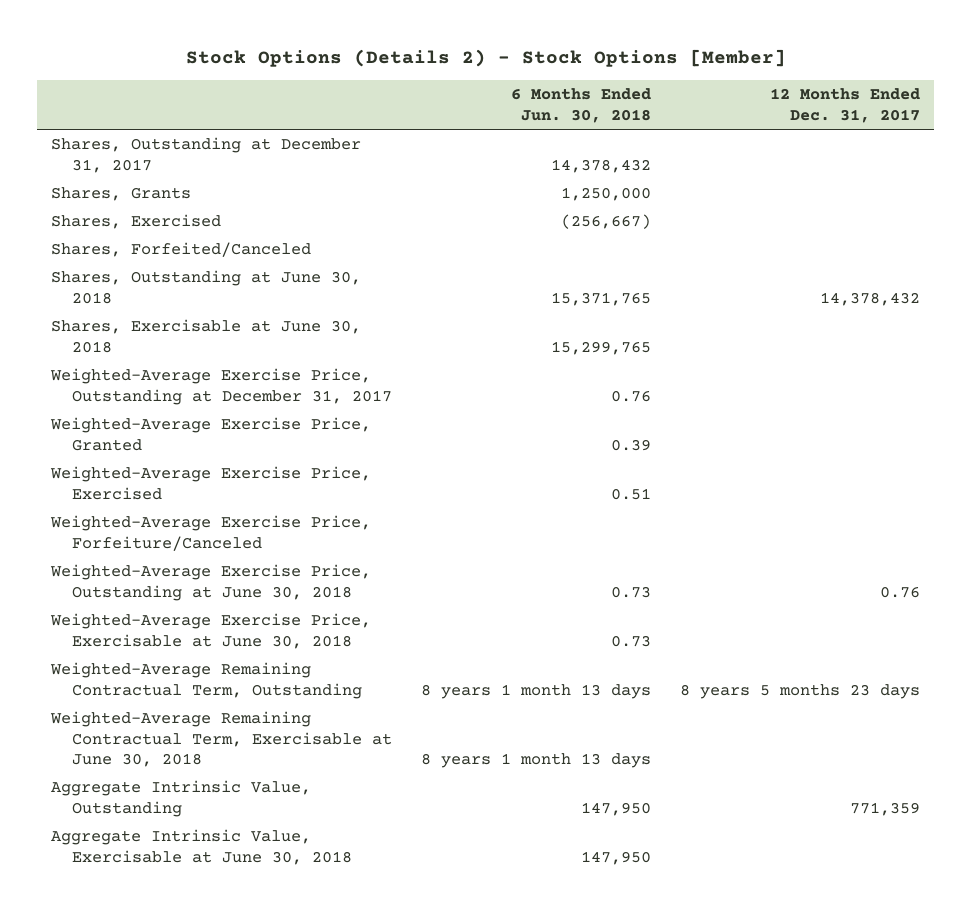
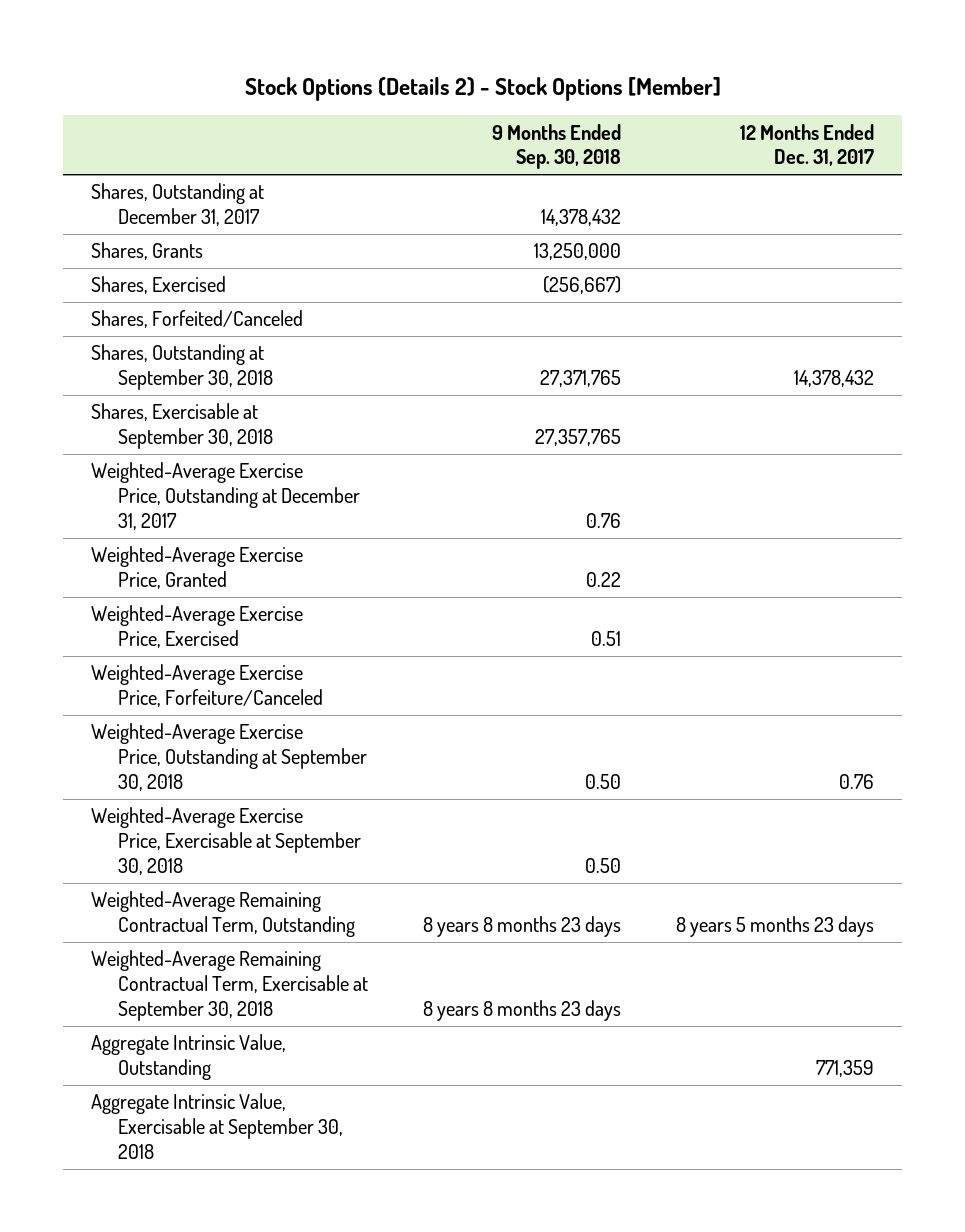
- | 6 Months Ended Jun. 30, 2018 | 12 Months Ended Dec. 31, 2017
+ | 9 Months Ended Sep. 30, 2018 | 12 Months Ended Dec. 31, 2017
- Shares, Outstanding at June 30, 2018 | 15,371,765 | 14,378,432
- Shares, Exercisable at June 30, 2018 | 15,299,765 |
+ Shares, Outstanding at September 30, 2018 | 27,371,765 | 14,378,432
+ Shares, Exercisable at September 30, 2018 | 27,357,765 |
- Weighted-Average Exercise Price, Outstanding at June 30, 2018 | 0.73 | 0.76
- Weighted-Average Exercise Price, Exercisable at June 30, 2018 | 0.73 |
+ Weighted-Average Exercise Price, Outstanding at September 30, 2018 | 0.50 | 0.76
+ Weighted-Average Exercise Price, Exercisable at September 30, 2018 | 0.50 |
- Weighted-Average Remaining Contractual Term, Exercisable at June 30, 2018 | 8 years 1 month 13 days |
+ Weighted-Average Remaining Contractual Term, Exercisable at September 30, 2018 | 8 years 8 months 23 days |
- Aggregate Intrinsic Value, Exercisable at June 30, 2018 | 147,950 |
+ Aggregate Intrinsic Value, Exercisable at September 30, 2018

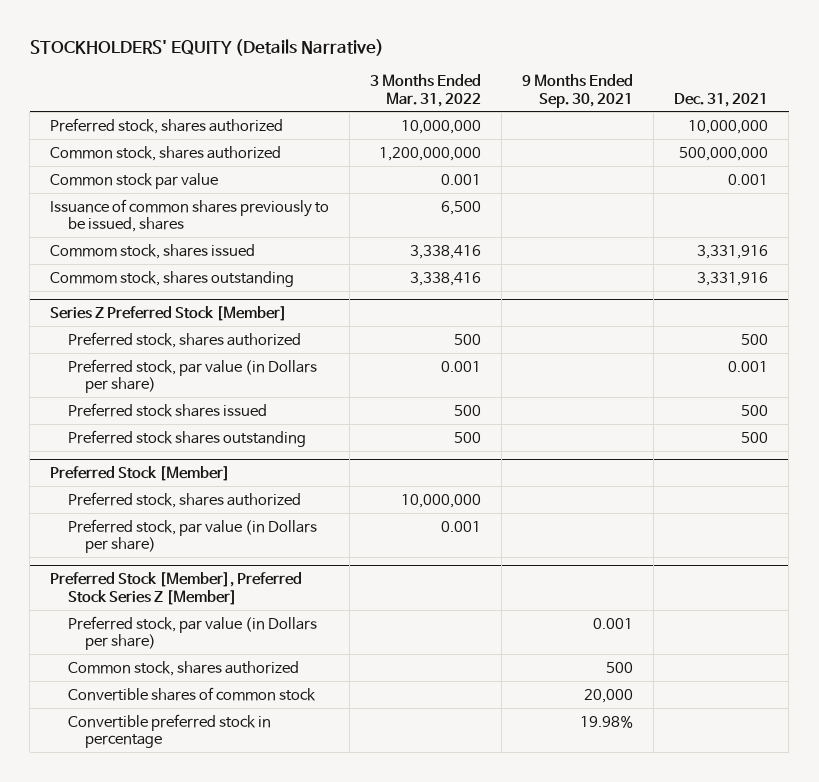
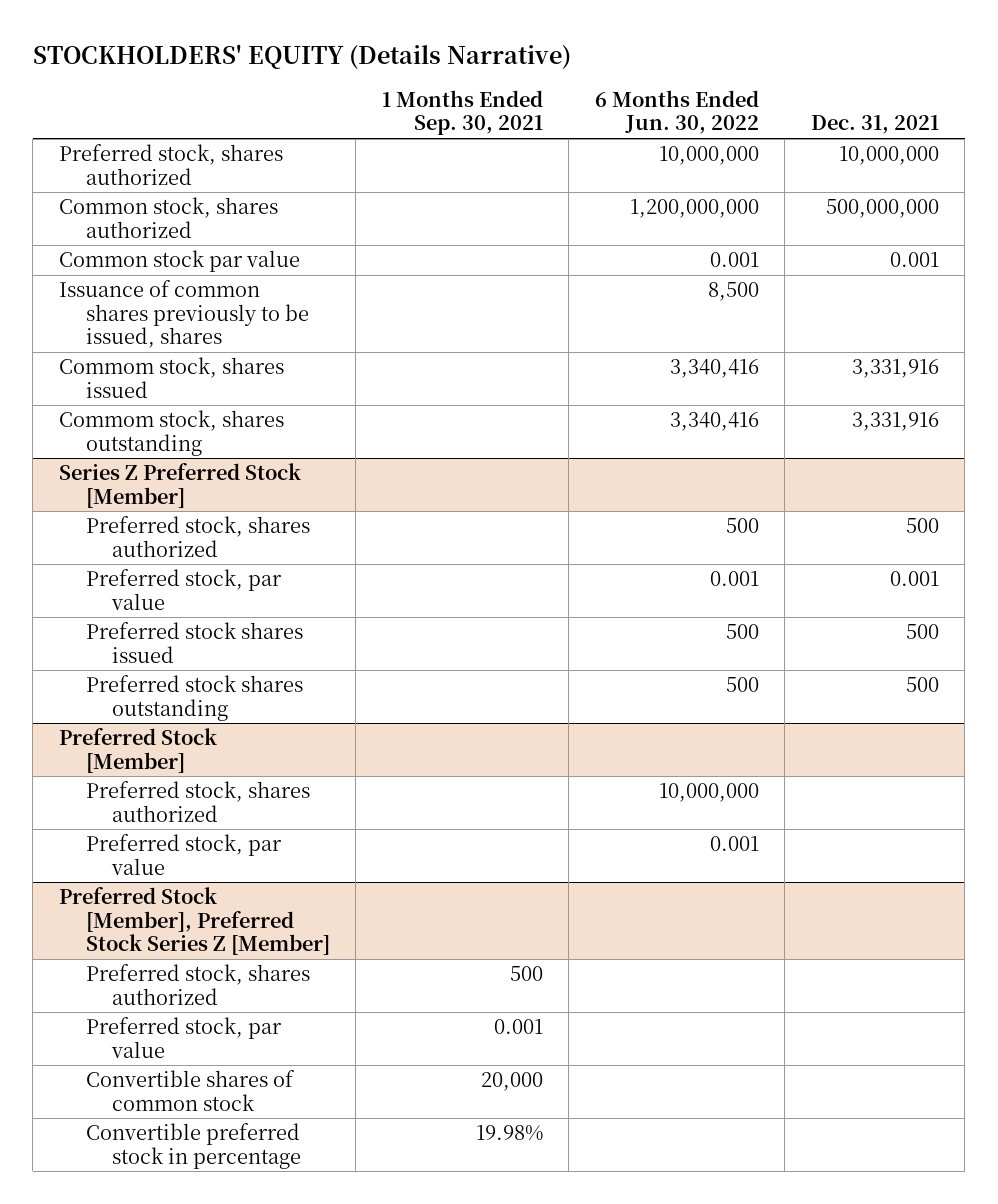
- | 3 Months Ended Mar. 31, 2022 | 9 Months Ended Sep. 30, 2021 | Dec. 31, 2021
+ | 1 Months Ended Sep. 30, 2021 | 6 Months Ended Jun. 30, 2022 | Dec. 31, 2021
@ Series Z Preferred Stock [Member]
- Preferred stock, par value (in Dollars per share) | 0.001 | | 0.001
+ Preferred stock, par value | | 0.001 | 0.001
@ Preferred Stock [Member]
- Preferred stock, par value (in Dollars per share) | 0.001 | |
+ Preferred stock, par value | | 0.001 |
@ Preferred Stock [Member], Preferred Stock Series Z [Member]
- Preferred stock, par value (in Dollars per share) | | 0.001 |
- Common stock, shares authorized | | 500 |
+ Preferred stock, shares authorized | 500 | |
+ Preferred stock, par value | 0.001 | |

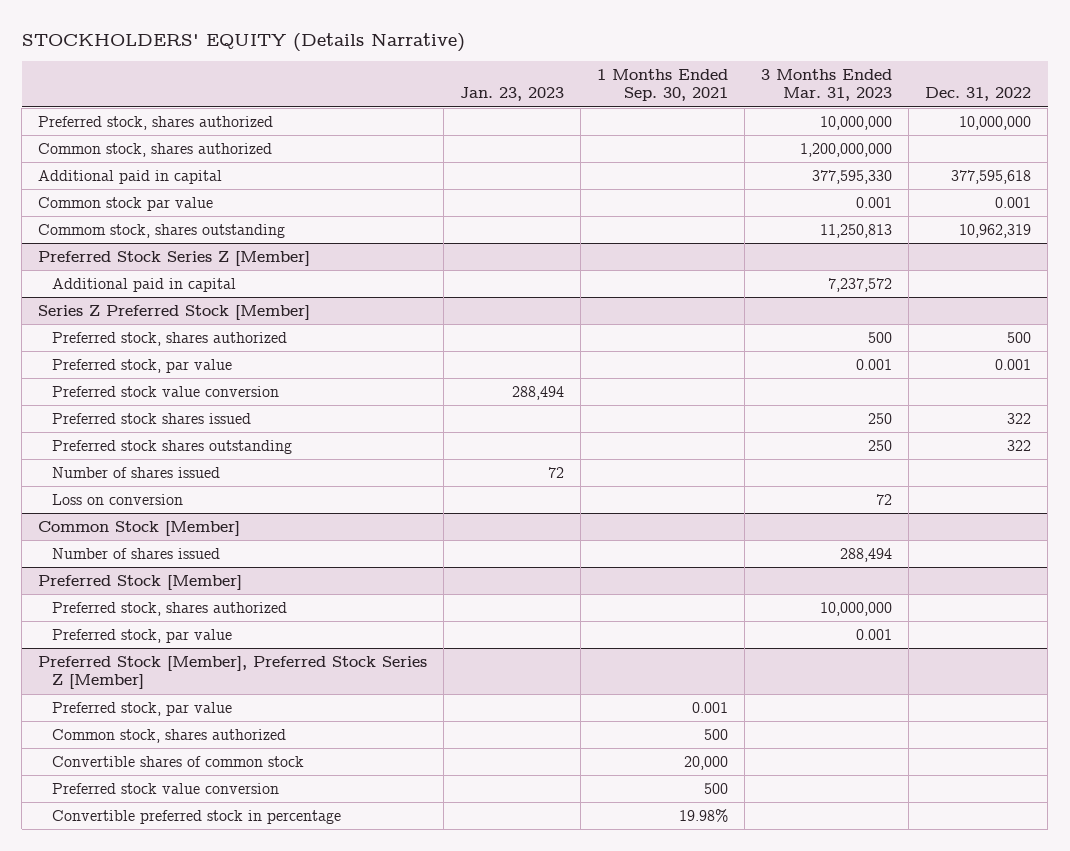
- | 1 Months Ended Sep. 30, 2021 | 6 Months Ended Jun. 30, 2022 | Dec. 31, 2021
+ | Jan. 23, 2023 | 1 Months Ended Sep. 30, 2021 | 3 Months Ended Mar. 31, 2023 | Dec. 31, 2022
+ Additional paid in capital | | | 377,595,330 | 377,595,618
- Issuance of common shares previously to be issued, shares | | 8,500 |
- Commom stock, shares issued | | 3,340,416 | 3,331,916
+ Preferred Stock Series Z [Member]
+ Additional paid in capital | | | 7,237,572 |
@ Series Z Preferred Stock [Member]
+ Preferred stock value conversion | 288,494 | | |
+ Number of shares issued | 72 | | |
+ Loss on conversion | | | 72 |
+ Common Stock [Member]
+ Number of shares issued | | | 288,494 |
@ Preferred Stock [Member], Preferred Stock Series Z [Member]
- Preferred stock, shares authorized | 500 | |
+ Common stock, shares authorized | | 500 | |
+ Preferred stock value conversion | | 500 | |

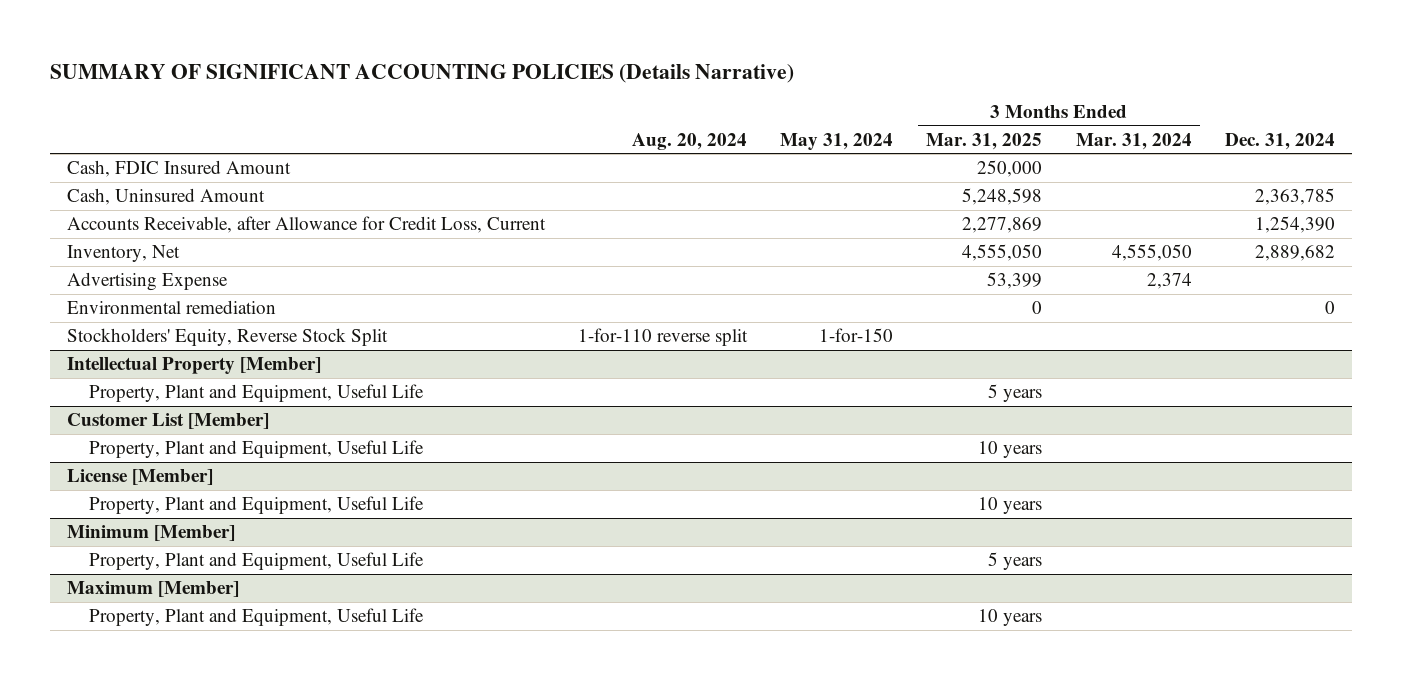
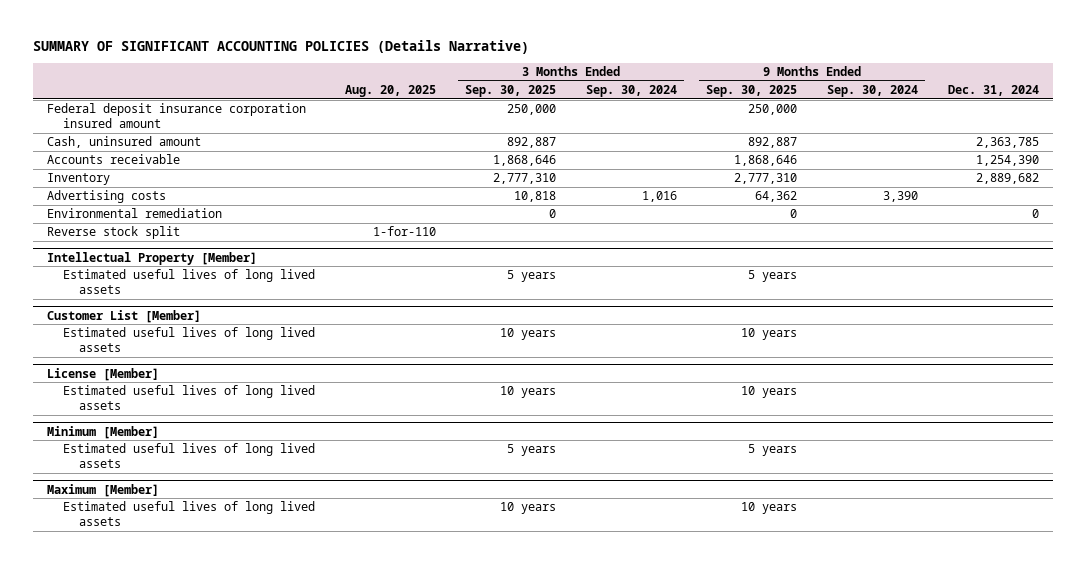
- | Aug. 20, 2024 | May 31, 2024 | 3 Months Ended Mar. 31, 2025 | 3 Months Ended Mar. 31, 2024 | Dec. 31, 2024
+ | Aug. 20, 2025 | 3 Months Ended Sep. 30, 2025 | 3 Months Ended Sep. 30, 2024 | 9 Months Ended Sep. 30, 2025 | 9 Months Ended Sep. 30, 2024 | Dec. 31, 2024
- Cash, FDIC Insured Amount | | | 250,000 | |
- Cash, Uninsured Amount | | | 5,248,598 | | 2,363,785
- Accounts Receivable, after Allowance for Credit Loss, Current | | | 2,277,869 | | 1,254,390
- Inventory, Net | | | 4,555,050 | 4,555,050 | 2,889,682
- Advertising Expense | | | 53,399 | 2,374 |
+ Federal deposit insurance corporation insured amount | | 250,000 | | 250,000 | |
+ Cash, uninsured amount | | 892,887 | | 892,887 | | 2,363,785
+ Accounts receivable | | 1,868,646 | | 1,868,646 | | 1,254,390
+ Inventory | | 2,777,310 | | 2,777,310 | | 2,889,682
+ Advertising costs | | 10,818 | 1,016 | 64,362 | 3,390 |
- Stockholders' Equity, Reverse Stock Split | 1-for-110 reverse split | 1-for-150 | | |
+ Reverse stock split | 1-for-110 | | | | |
@ Intellectual Property [Member]
- Property, Plant and Equipment, Useful Life | | | 5 years | |
+ Estimated useful lives of long lived assets | | 5 years | | 5 years | |
@ Customer List [Member]
- Property, Plant and Equipment, Useful Life | | | 10 years | |
+ Estimated useful lives of long lived assets | | 10 years | | 10 years | |
@ License [Member]
- Property, Plant and Equipment, Useful Life | | | 10 years | |
+ Estimated useful lives of long lived assets | | 10 years | | 10 years | |
@ Minimum [Member]
- Property, Plant and Equipment, Useful Life | | | 5 years | |
+ Estimated useful lives of long lived assets | | 5 years | | 5 years | |
@ Maximum [Member]
- Property, Plant and Equipment, Useful Life | | | 10 years | |
+ Estimated useful lives of long lived assets | | 10 years | | 10 years | |

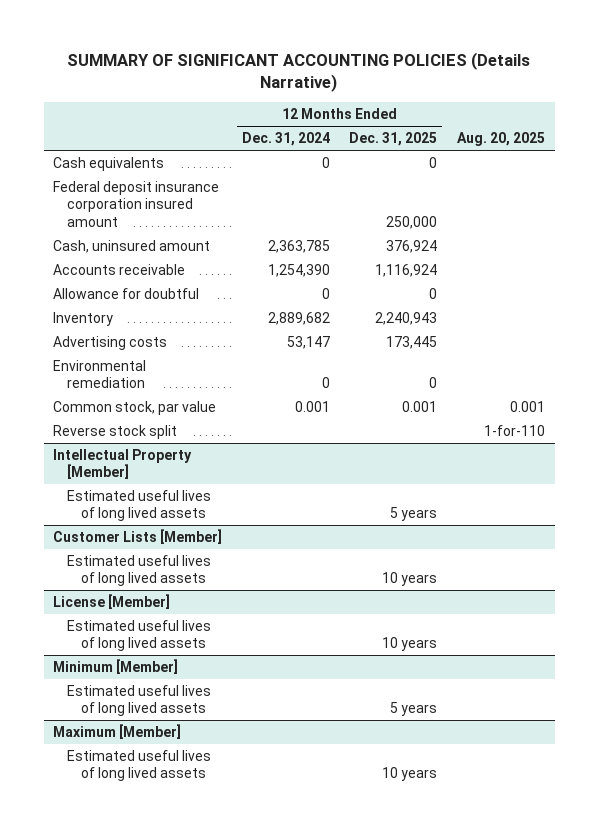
- | Aug. 20, 2025 | 3 Months Ended Sep. 30, 2025 | 3 Months Ended Sep. 30, 2024 | 9 Months Ended Sep. 30, 2025 | 9 Months Ended Sep. 30, 2024 | Dec. 31, 2024
+ | 12 Months Ended Dec. 31, 2024 | 12 Months Ended Dec. 31, 2025 | Aug. 20, 2025
+ Cash equivalents | 0 | 0 |
+ Allowance for doubtful | 0 | 0 |
+ Common stock, par value | 0.001 | 0.001 | 0.001
- Customer List [Member]
+ Customer Lists [Member]

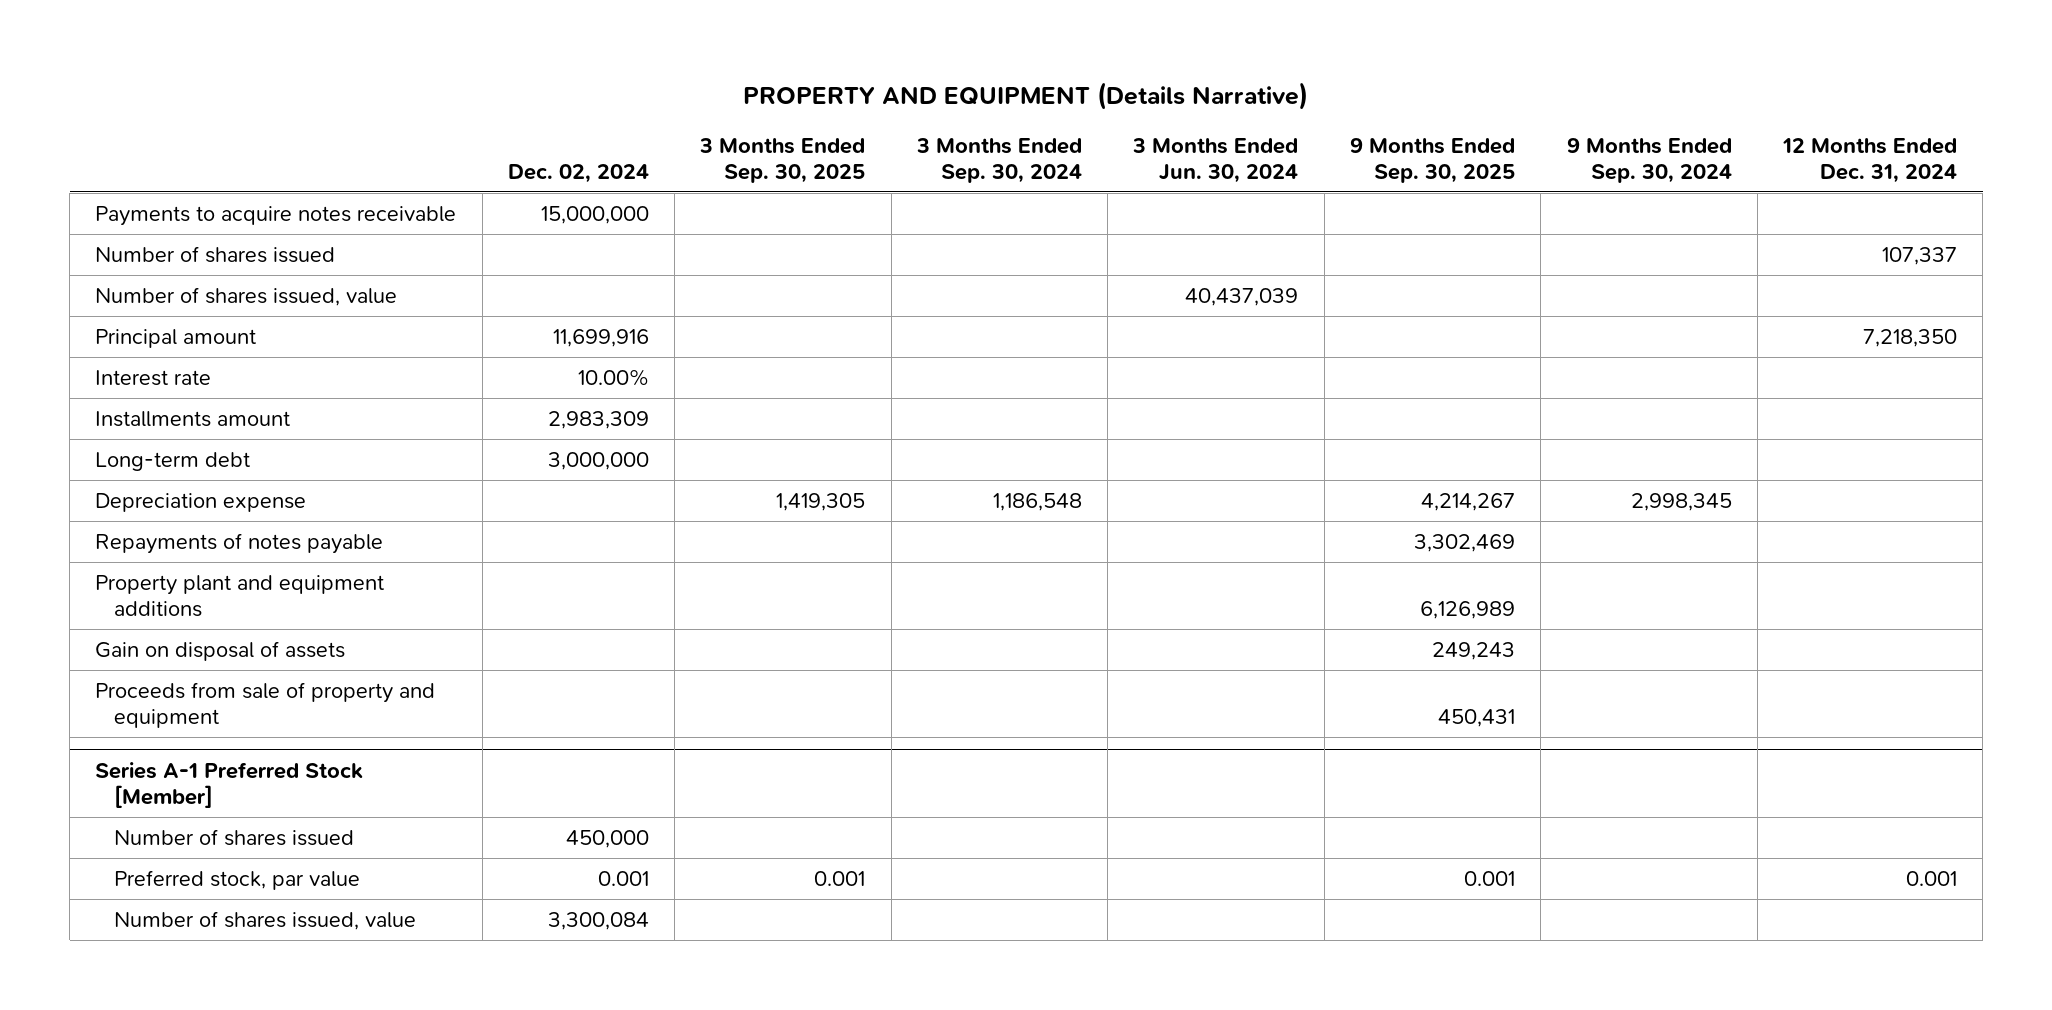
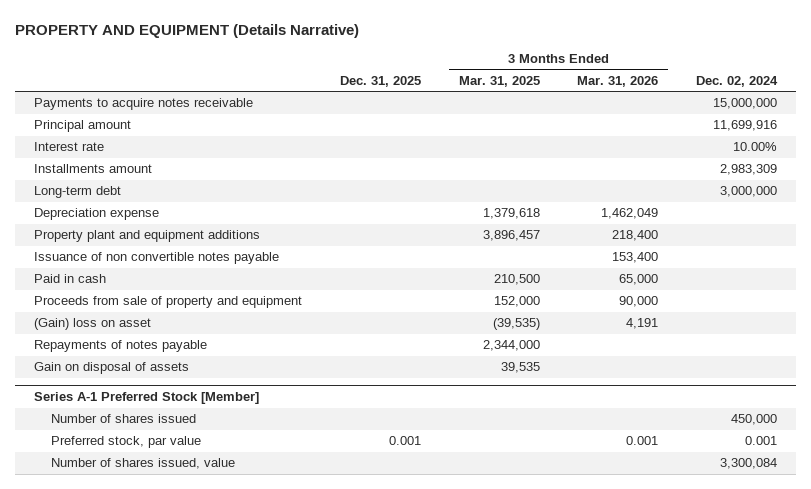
- | Dec. 02, 2024 | 3 Months Ended Sep. 30, 2025 | 3 Months Ended Sep. 30, 2024 | 3 Months Ended Jun. 30, 2024 | 9 Months Ended Sep. 30, 2025 | 9 Months Ended Sep. 30, 2024 | 12 Months Ended Dec. 31, 2024
+ | Dec. 31, 2025 | 3 Months Ended Mar. 31, 2025 | 3 Months Ended Mar. 31, 2026 | Dec. 02, 2024
- Number of shares issued | | | | | | | 107,337
- Number of shares issued, value | | | | 40,437,039 | | |
+ Issuance of non convertible notes payable | | | 153,400 |
+ Paid in cash | | 210,500 | 65,000 |
+ (Gain) loss on asset | | (39,535) | 4,191 |
moved down: Repayments of notes payable | | 2,344,000 | |
moved down: Gain on disposal of assets | | 39,535 | |

